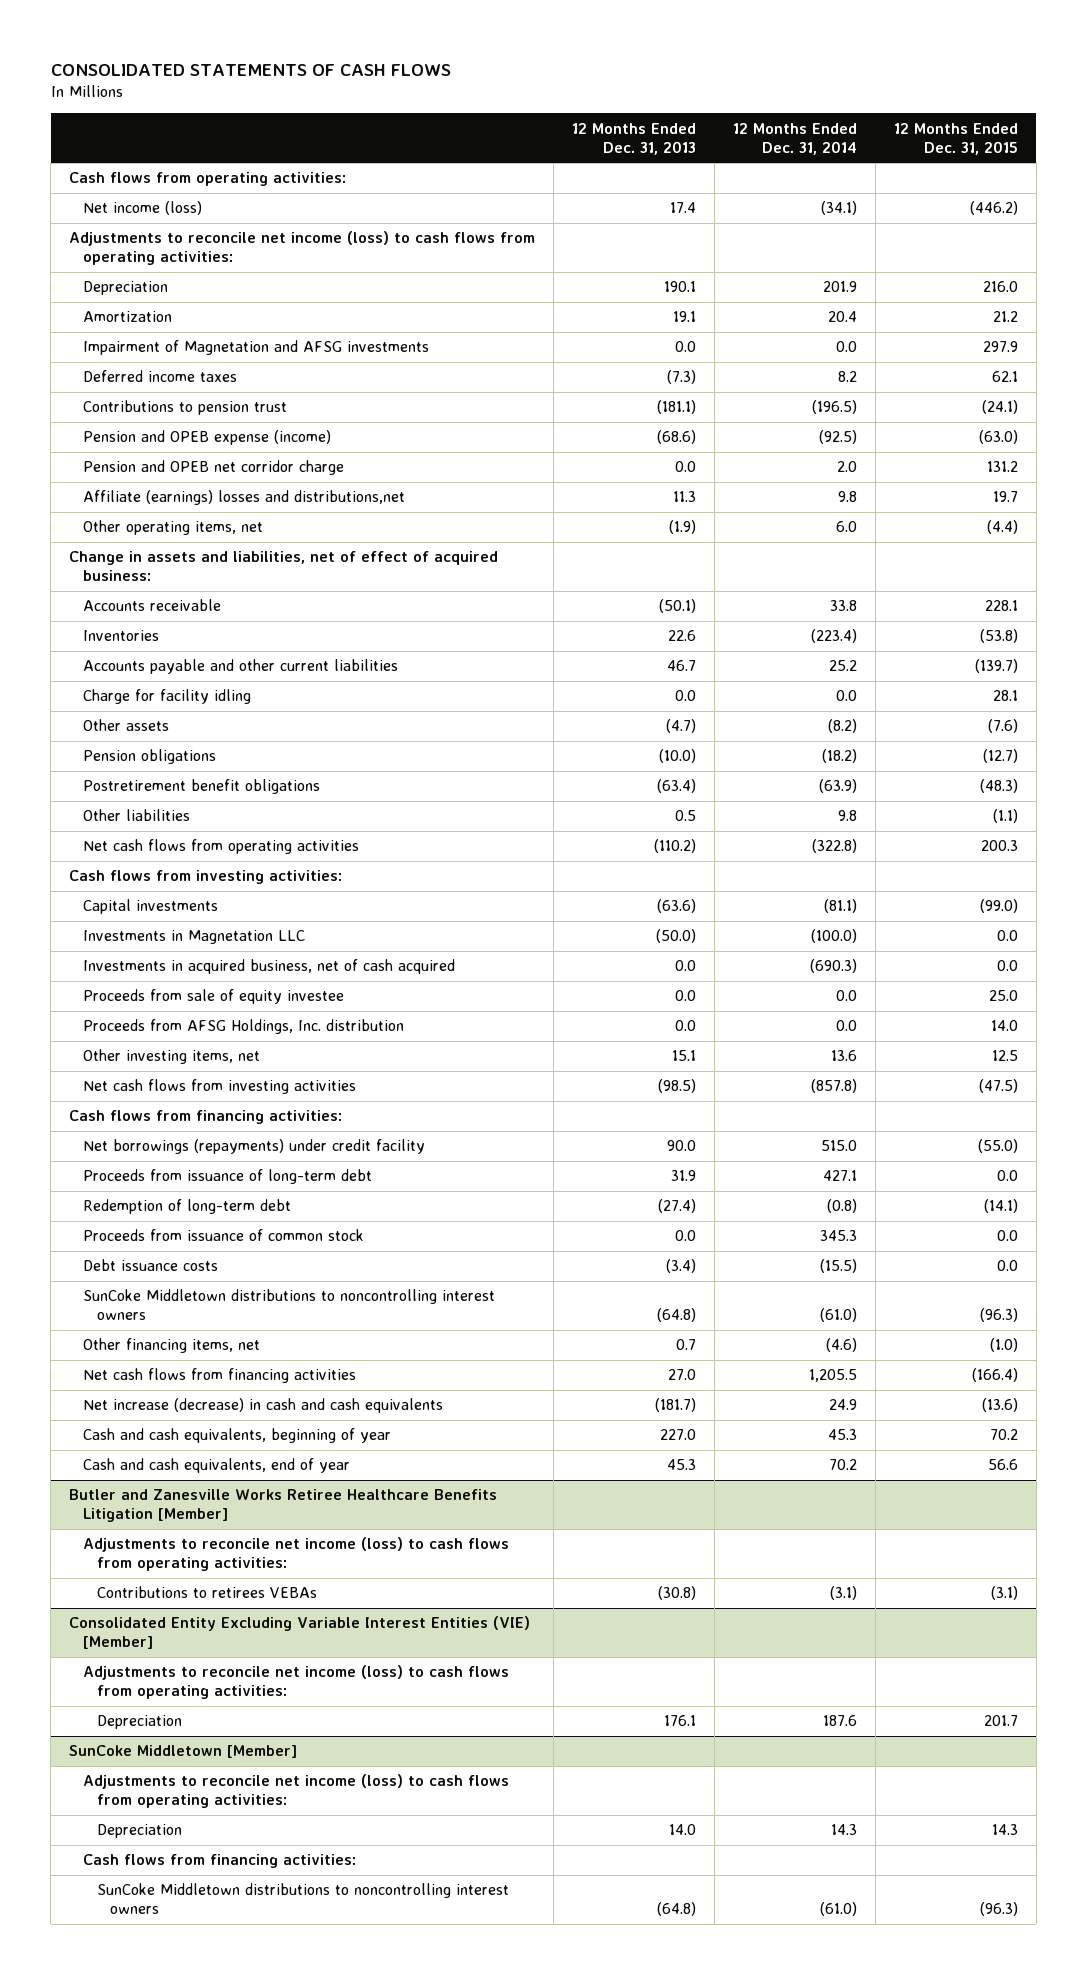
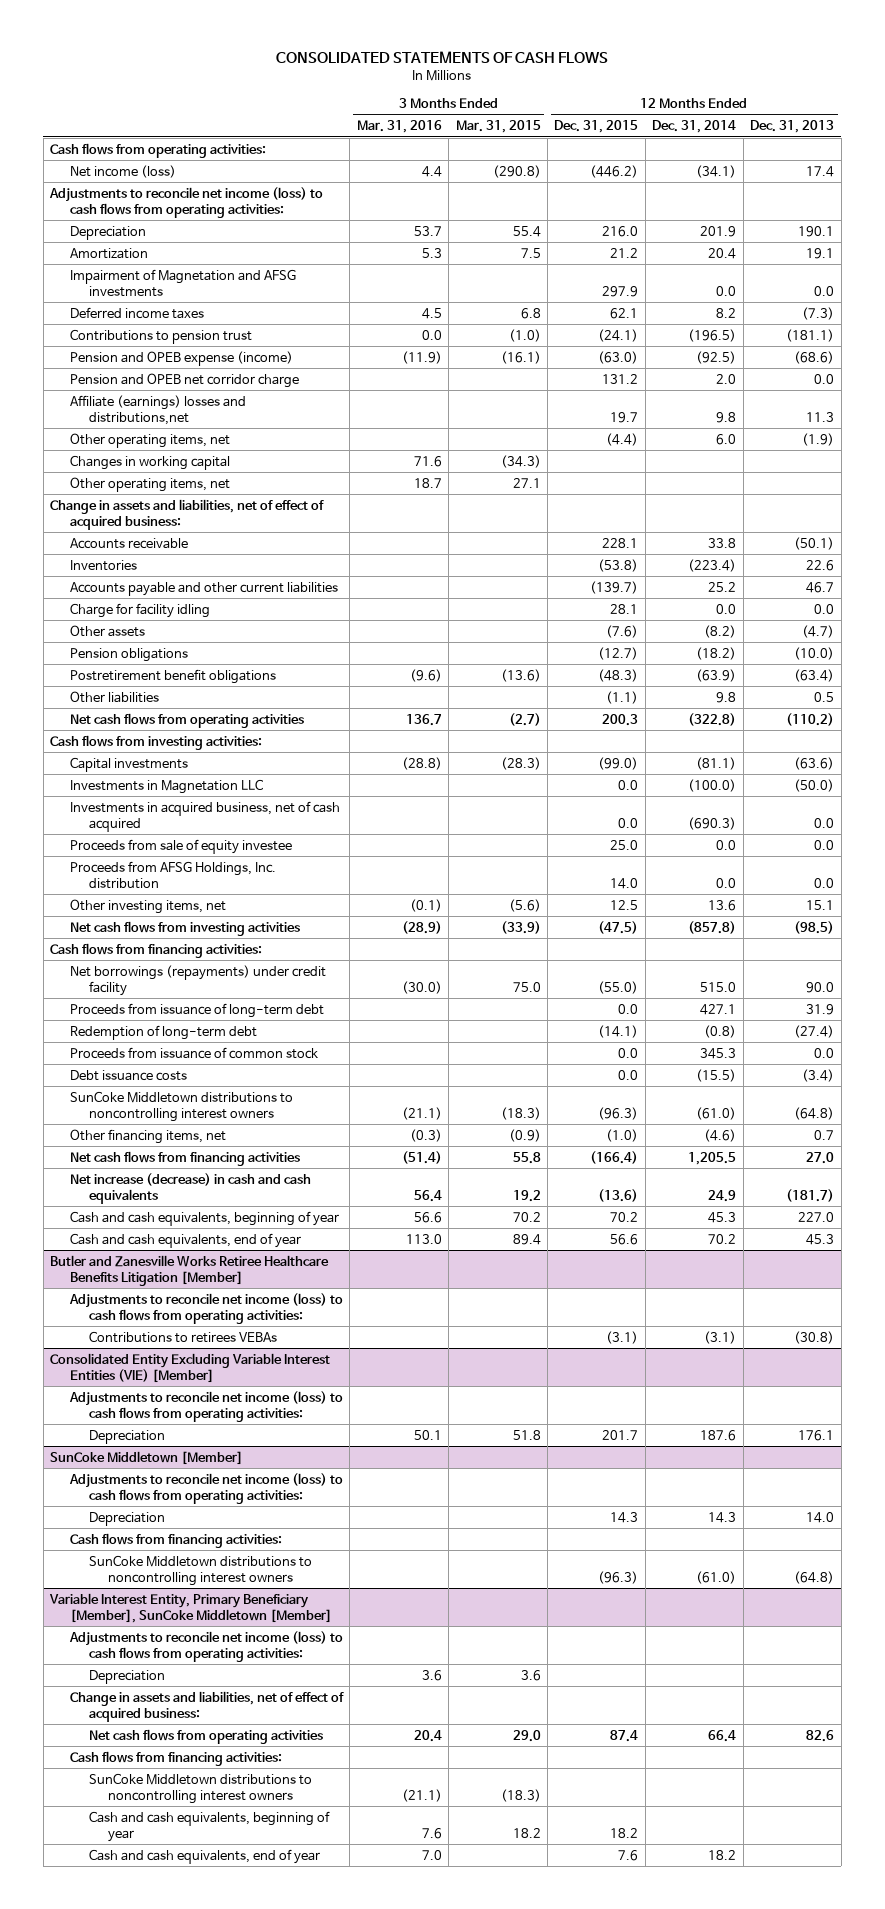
- | 12 Months Ended Dec. 31, 2013 | 12 Months Ended Dec. 31, 2014 | 12 Months Ended Dec. 31, 2015
+ | 3 Months Ended Mar. 31, 2016 | 3 Months Ended Mar. 31, 2015 | 12 Months Ended Dec. 31, 2015 | 12 Months Ended Dec. 31, 2014 | 12 Months Ended Dec. 31, 2013
+ Changes in working capital | 71.6 | (34.3) | | |
+ Other operating items, net | 18.7 | 27.1 | | |
+ Variable Interest Entity, Primary Beneficiary [Member], SunCoke Middletown [Member]
+ Adjustments to reconcile net income (loss) to cash flows from operating activities:
+ Depreciation | 3.6 | 3.6 | | |
+ Change in assets and liabilities, net of effect of acquired business:
+ Net cash flows from operating activities | 20.4 | 29.0 | 87.4 | 66.4 | 82.6
+ Cash flows from financing activities:
+ SunCoke Middletown distributions to noncontrolling interest owners | (21.1) | (18.3) | | |
+ Cash and cash equivalents, beginning of year | 7.6 | 18.2 | 18.2 | |
+ Cash and cash equivalents, end of year | 7.0 | | 7.6 | 18.2 |

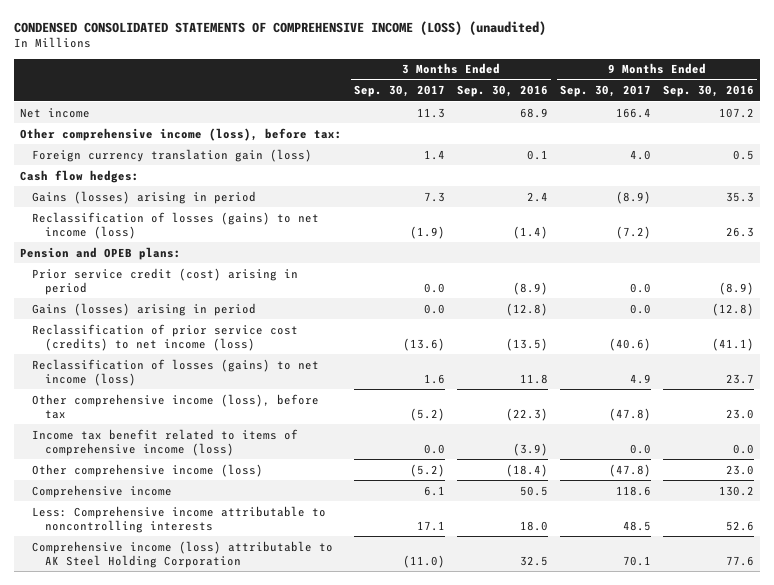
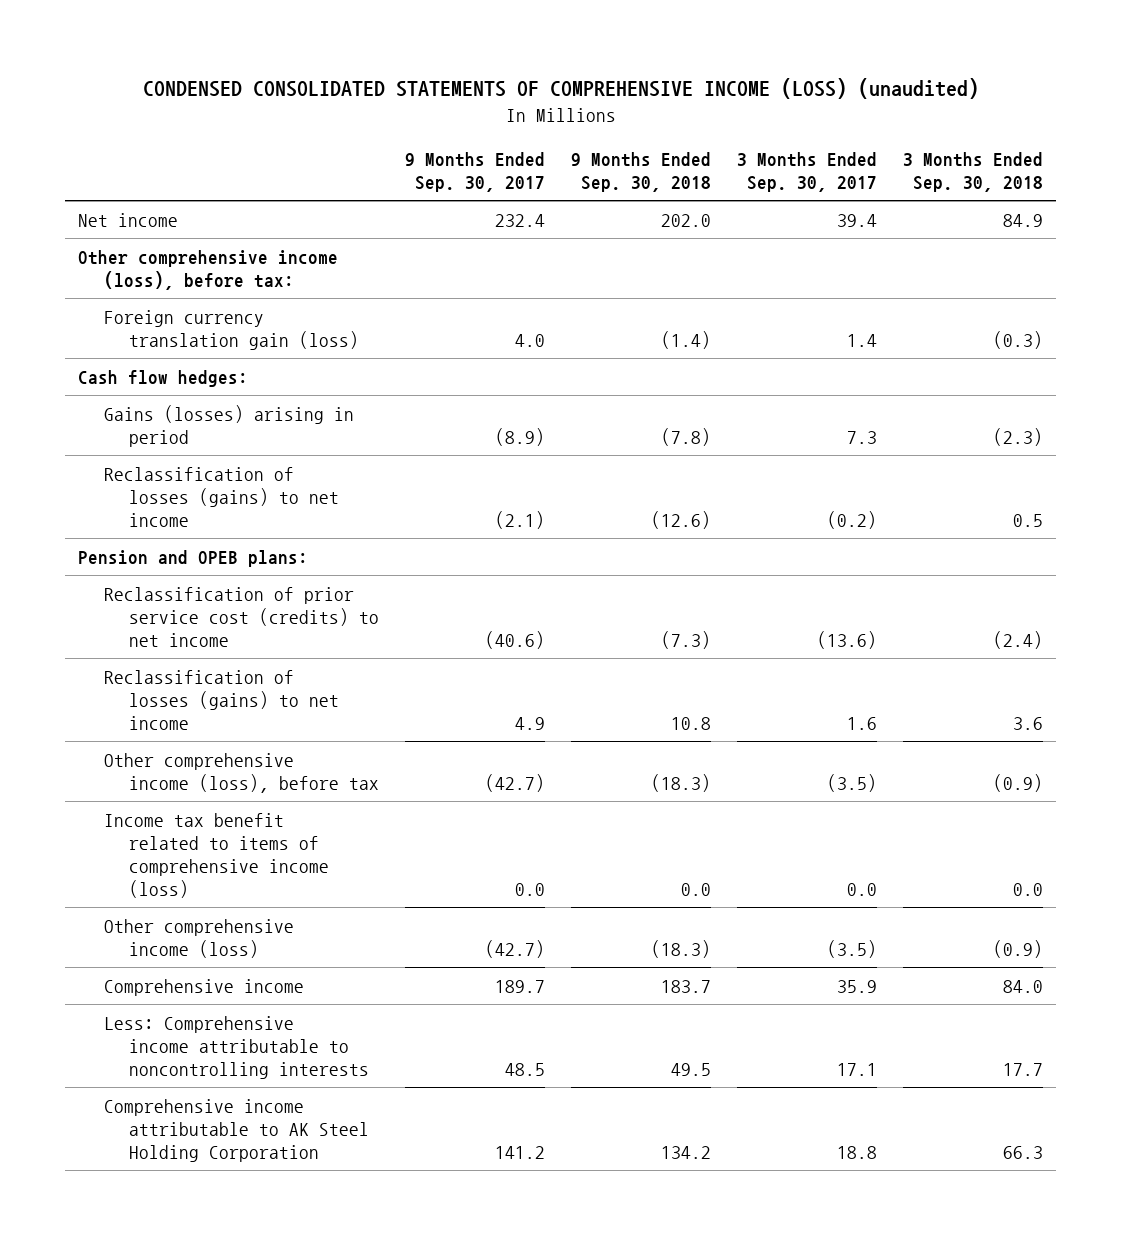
- | 3 Months Ended Sep. 30, 2017 | 3 Months Ended Sep. 30, 2016 | 9 Months Ended Sep. 30, 2017 | 9 Months Ended Sep. 30, 2016
+ | 9 Months Ended Sep. 30, 2017 | 9 Months Ended Sep. 30, 2018 | 3 Months Ended Sep. 30, 2017 | 3 Months Ended Sep. 30, 2018
- Net income | 11.3 | 68.9 | 166.4 | 107.2
+ Net income | 232.4 | 202.0 | 39.4 | 84.9
- Reclassification of losses (gains) to net income (loss) | (1.9) | (1.4) | (7.2) | 26.3
+ Reclassification of losses (gains) to net income | (2.1) | (12.6) | (0.2) | 0.5
- Prior service credit (cost) arising in period | 0.0 | (8.9) | 0.0 | (8.9)
- Gains (losses) arising in period | 0.0 | (12.8) | 0.0 | (12.8)
- Reclassification of prior service cost (credits) to net income (loss) | (13.6) | (13.5) | (40.6) | (41.1)
- Reclassification of losses (gains) to net income (loss) | 1.6 | 11.8 | 4.9 | 23.7
- Other comprehensive income (loss), before tax | (5.2) | (22.3) | (47.8) | 23.0
+ Reclassification of prior service cost (credits) to net income | (40.6) | (7.3) | (13.6) | (2.4)
+ Reclassification of losses (gains) to net income | 4.9 | 10.8 | 1.6 | 3.6
+ Other comprehensive income (loss), before tax | (42.7) | (18.3) | (3.5) | (0.9)
- Other comprehensive income (loss) | (5.2) | (18.4) | (47.8) | 23.0
- Comprehensive income | 6.1 | 50.5 | 118.6 | 130.2
+ Other comprehensive income (loss) | (42.7) | (18.3) | (3.5) | (0.9)
+ Comprehensive income | 189.7 | 183.7 | 35.9 | 84.0
- Comprehensive income (loss) attributable to AK Steel Holding Corporation | (11.0) | 32.5 | 70.1 | 77.6
+ Comprehensive income attributable to AK Steel Holding Corporation | 141.2 | 134.2 | 18.8 | 66.3

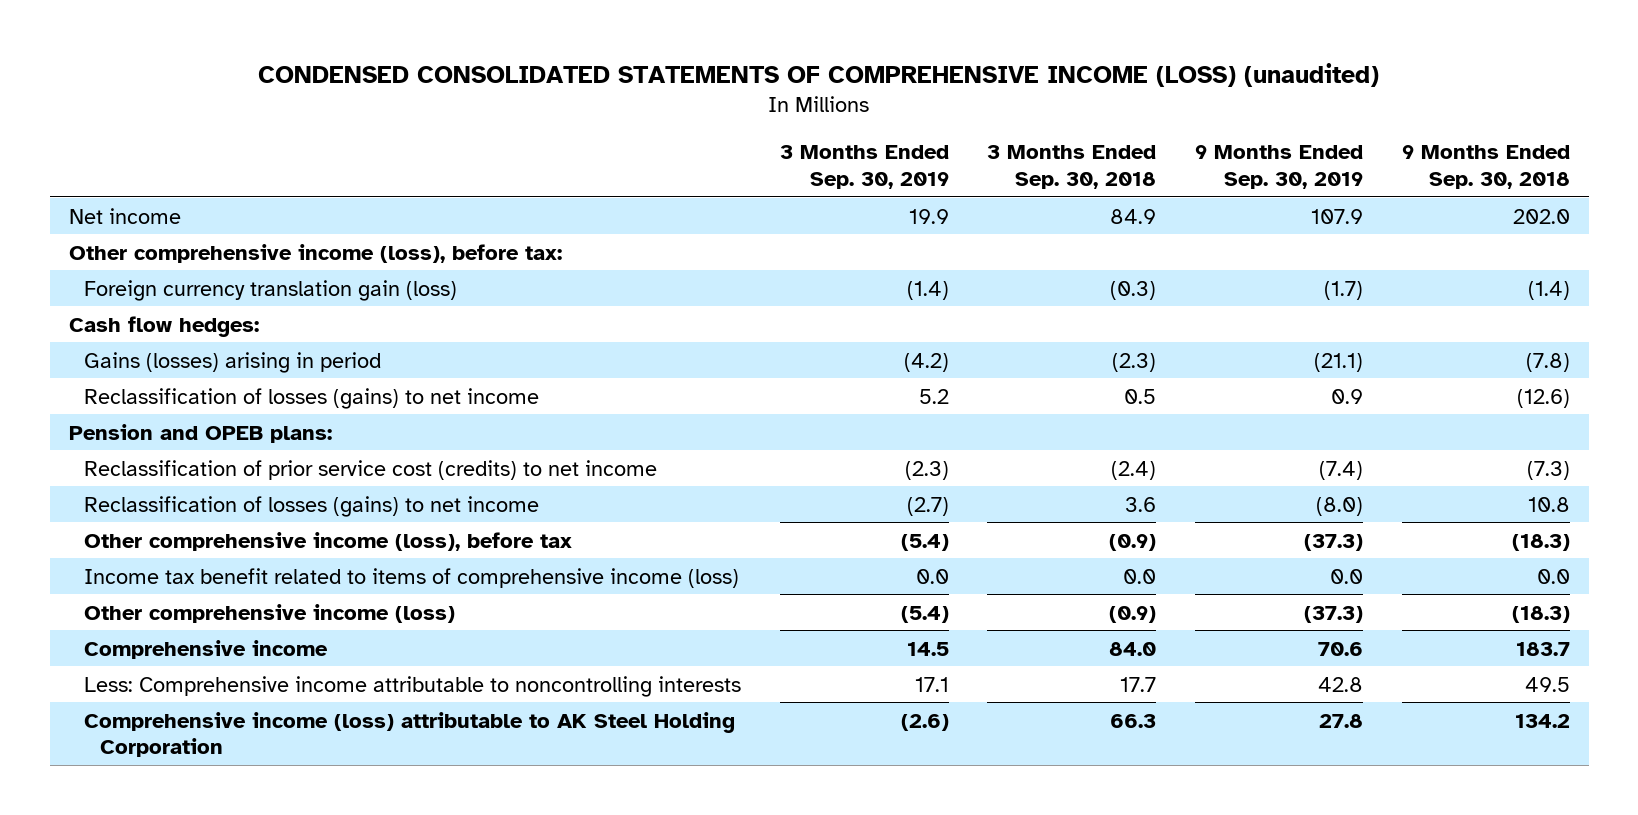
- | 9 Months Ended Sep. 30, 2017 | 9 Months Ended Sep. 30, 2018 | 3 Months Ended Sep. 30, 2017 | 3 Months Ended Sep. 30, 2018
+ | 3 Months Ended Sep. 30, 2019 | 3 Months Ended Sep. 30, 2018 | 9 Months Ended Sep. 30, 2019 | 9 Months Ended Sep. 30, 2018
- Comprehensive income attributable to AK Steel Holding Corporation | 141.2 | 134.2 | 18.8 | 66.3
+ Comprehensive income (loss) attributable to AK Steel Holding Corporation | (2.6) | 66.3 | 27.8 | 134.2

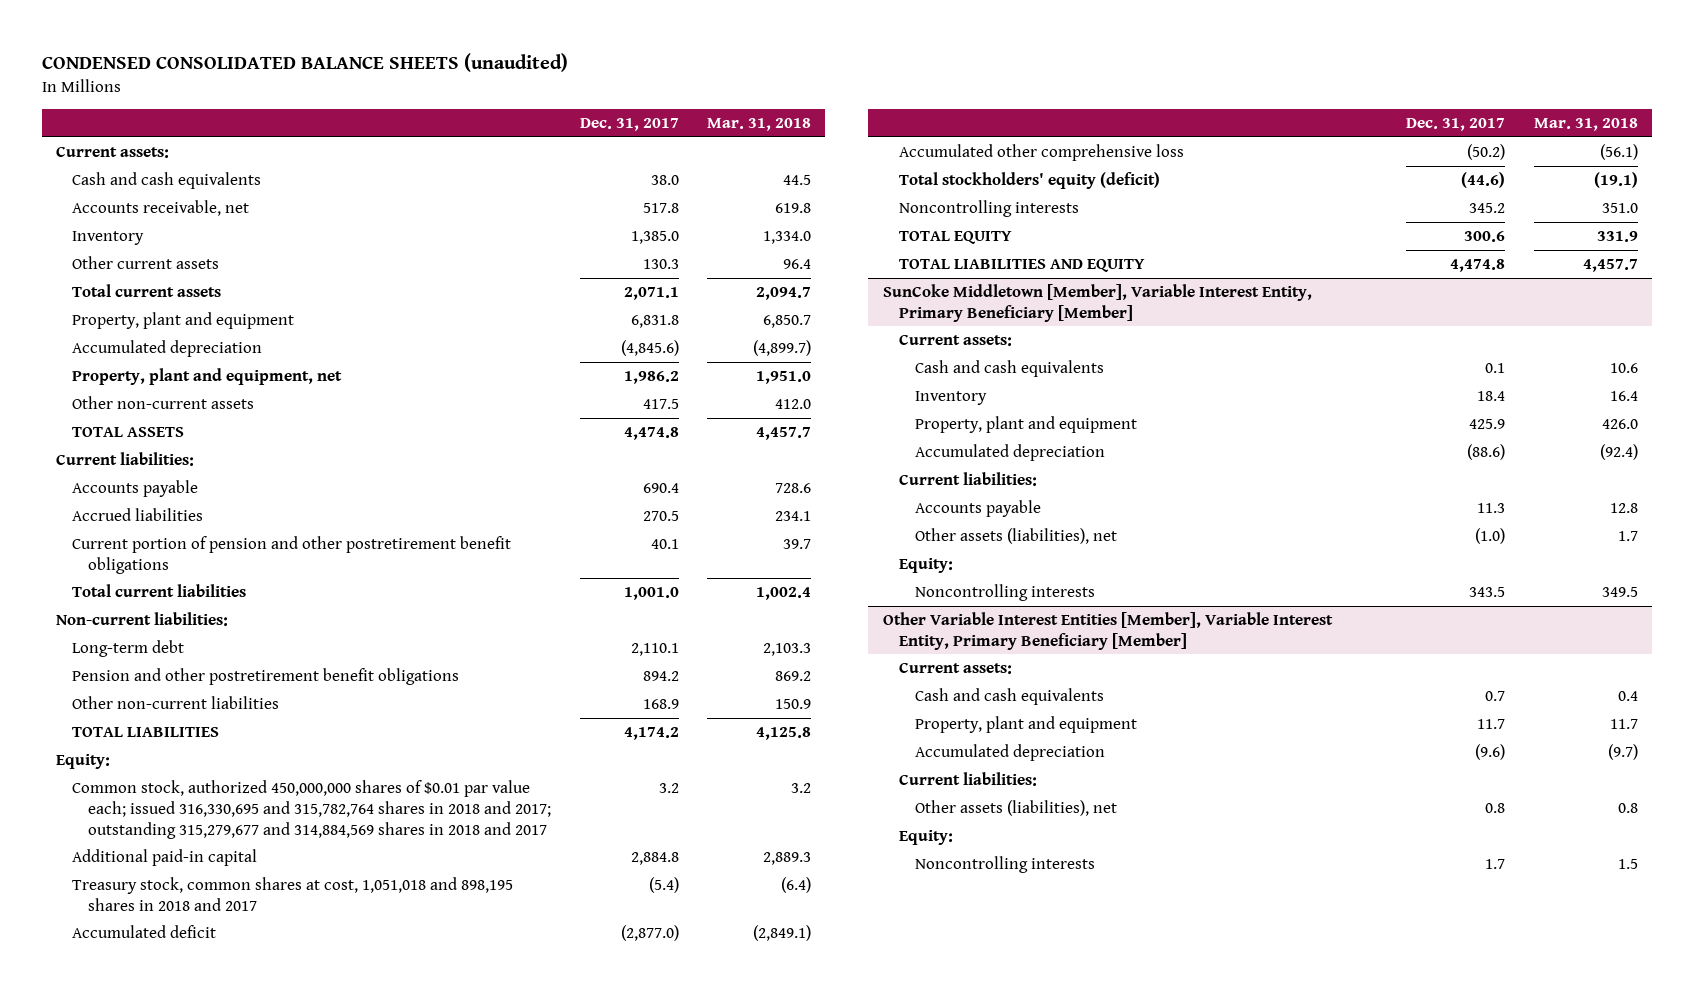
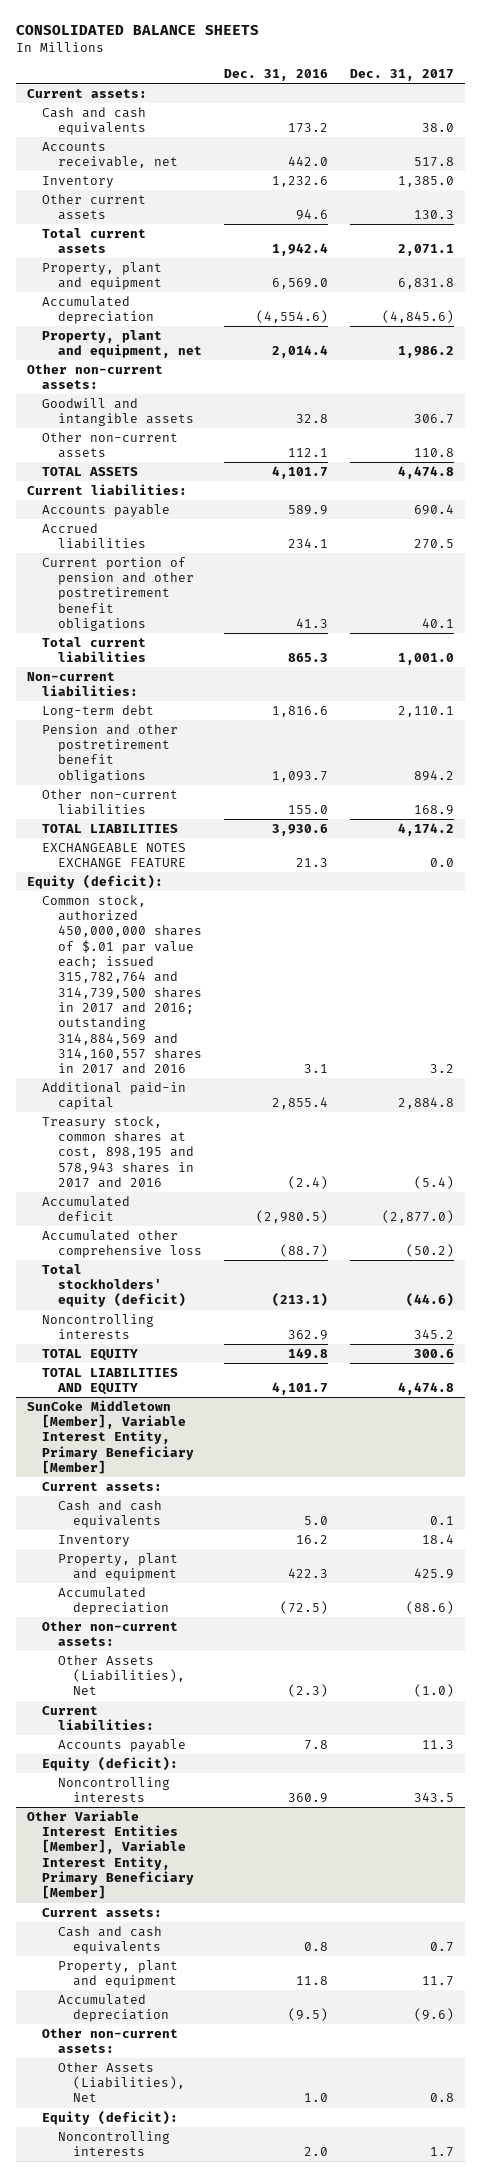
- CONDENSED CONSOLIDATED BALANCE SHEETS (unaudited)
+ CONSOLIDATED BALANCE SHEETS
- | Dec. 31, 2017 | Mar. 31, 2018
+ | Dec. 31, 2016 | Dec. 31, 2017
- Other non-current assets | 417.5 | 412.0
+ Other non-current assets:
+ Goodwill and intangible assets | 32.8 | 306.7
+ Other non-current assets | 112.1 | 110.8
- Equity:
- Common stock, authorized 450,000,000 shares of $0.01 par value each; issued 316,330,695 and 315,782,764 shares in 2018 and 2017; outstanding 315,279,677 and 314,884,569 shares in 2018 and 2017 | 3.2 | 3.2
+ EXCHANGEABLE NOTES EXCHANGE FEATURE | 21.3 | 0.0
+ Equity (deficit):
+ Common stock, authorized 450,000,000 shares of $.01 par value each; issued 315,782,764 and 314,739,500 shares in 2017 and 2016; outstanding 314,884,569 and 314,160,557 shares in 2017 and 2016 | 3.1 | 3.2
- Treasury stock, common shares at cost, 1,051,018 and 898,195 shares in 2018 and 2017 | (5.4) | (6.4)
+ Treasury stock, common shares at cost, 898,195 and 578,943 shares in 2017 and 2016 | (2.4) | (5.4)
@ SunCoke Middletown [Member], Variable Interest Entity, Primary Beneficiary [Member]
+ Other non-current assets:
+ Other Assets (Liabilities), Net | (2.3) | (1.0)
- Other assets (liabilities), net | (1.0) | 1.7
- Equity:
+ Equity (deficit):
@ Other Variable Interest Entities [Member], Variable Interest Entity, Primary Beneficiary [Member]
- Current liabilities:
- Other assets (liabilities), net | 0.8 | 0.8
- Equity:
+ Other non-current assets:
+ Other Assets (Liabilities), Net | 1.0 | 0.8
+ Equity (deficit):

